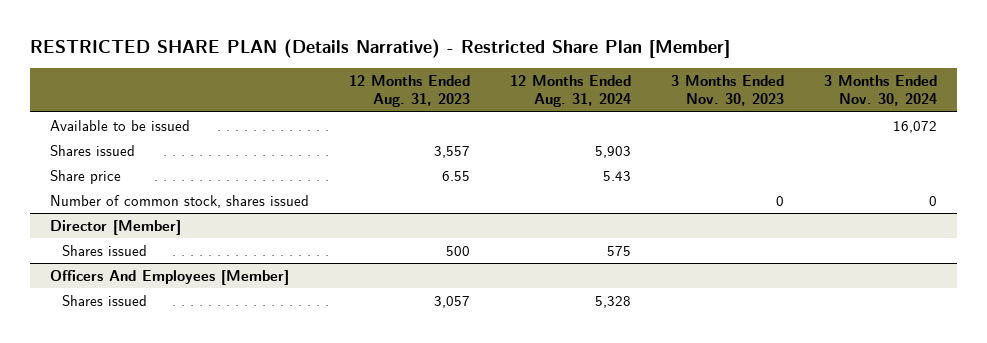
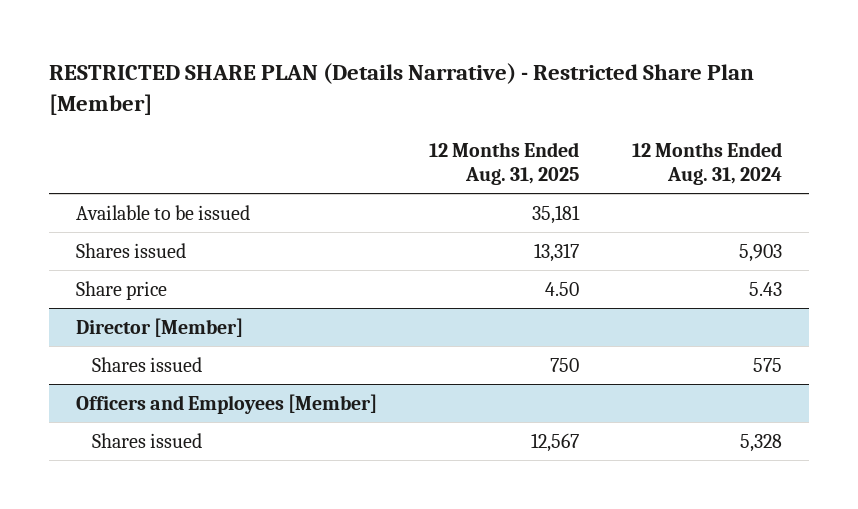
- | 12 Months Ended Aug. 31, 2023 | 12 Months Ended Aug. 31, 2024 | 3 Months Ended Nov. 30, 2023 | 3 Months Ended Nov. 30, 2024
+ | 12 Months Ended Aug. 31, 2025 | 12 Months Ended Aug. 31, 2024
- Number of common stock, shares issued | | | 0 | 0
- Officers And Employees [Member]
+ Officers and Employees [Member]

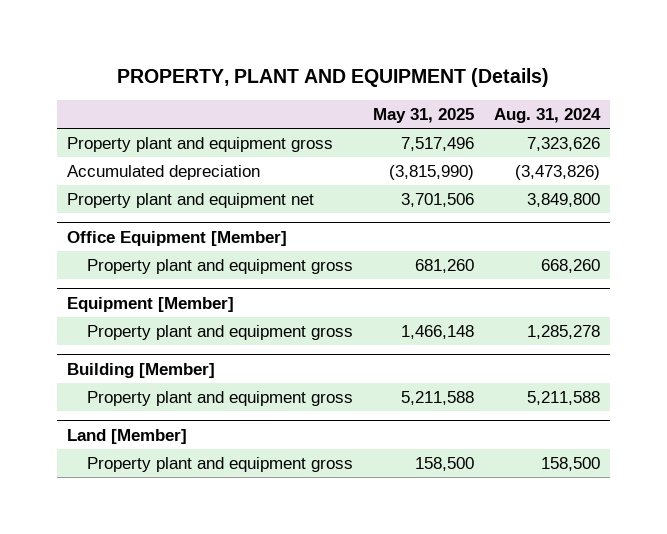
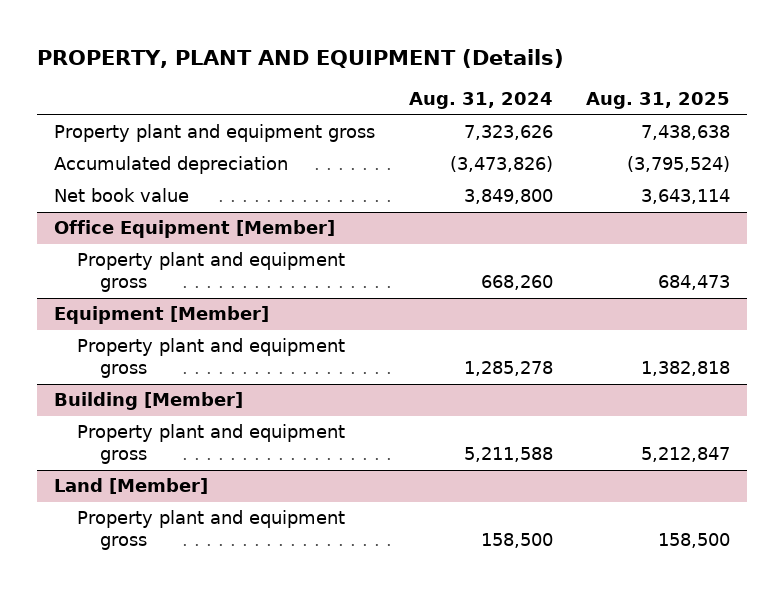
- | May 31, 2025 | Aug. 31, 2024
+ | Aug. 31, 2024 | Aug. 31, 2025
- Property plant and equipment net | 3,701,506 | 3,849,800
+ Net book value | 3,849,800 | 3,643,114

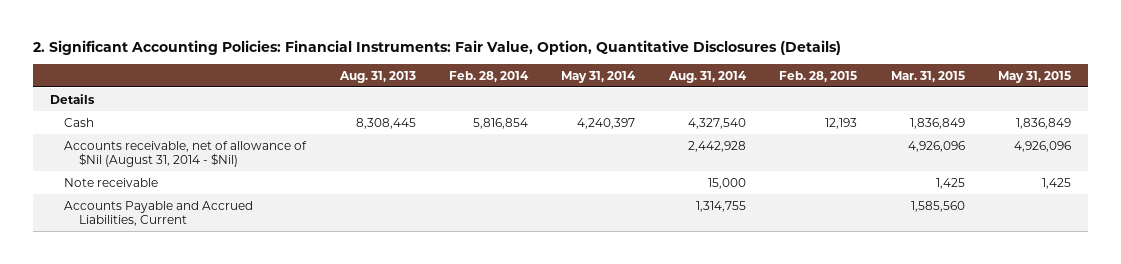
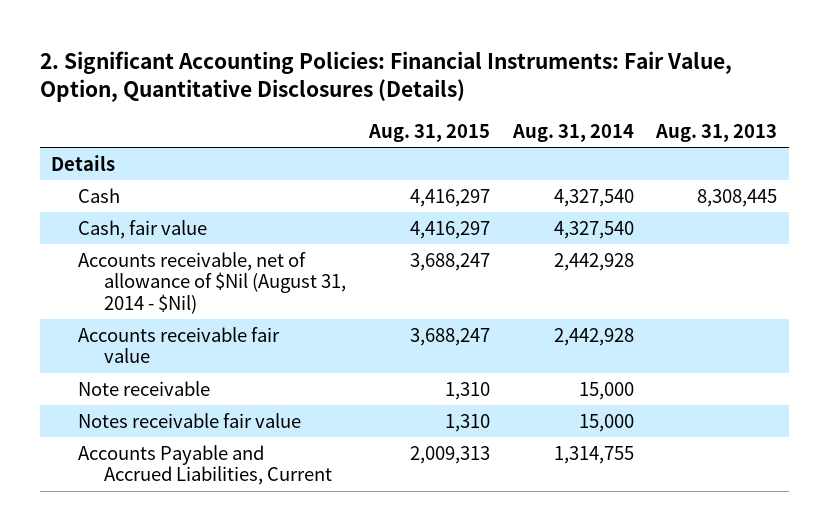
- | Aug. 31, 2013 | Feb. 28, 2014 | May 31, 2014 | Aug. 31, 2014 | Feb. 28, 2015 | Mar. 31, 2015 | May 31, 2015
+ | Aug. 31, 2015 | Aug. 31, 2014 | Aug. 31, 2013
+ Cash, fair value | 4,416,297 | 4,327,540 |
+ Accounts receivable fair value | 3,688,247 | 2,442,928 |
+ Notes receivable fair value | 1,310 | 15,000 |

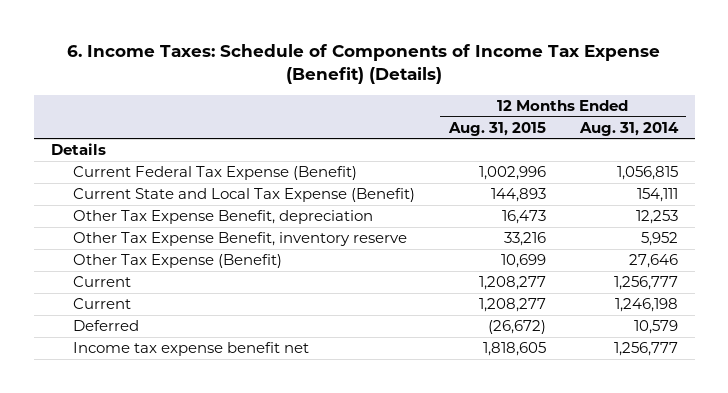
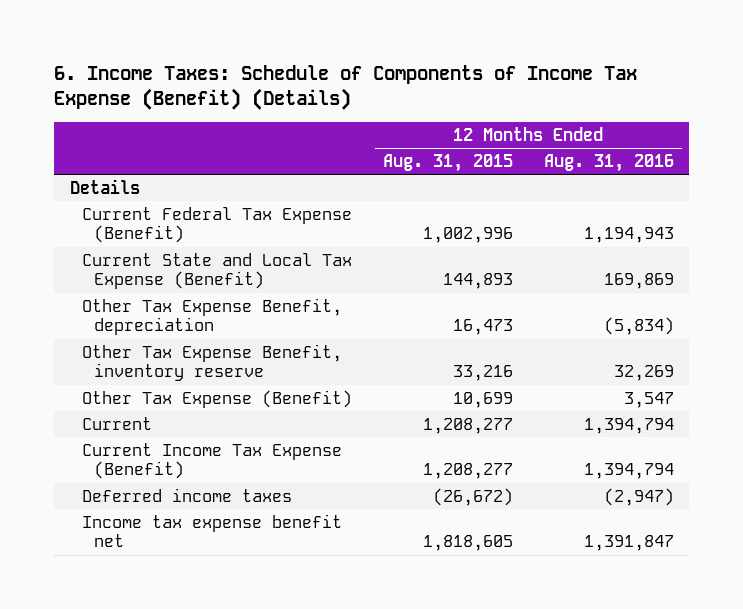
- | 12 Months Ended Aug. 31, 2015 | 12 Months Ended Aug. 31, 2014
+ | 12 Months Ended Aug. 31, 2015 | 12 Months Ended Aug. 31, 2016
- Current | 1,208,277 | 1,246,198
- Deferred | (26,672) | 10,579
+ Current Income Tax Expense (Benefit) | 1,208,277 | 1,394,794
+ Deferred income taxes | (26,672) | (2,947)

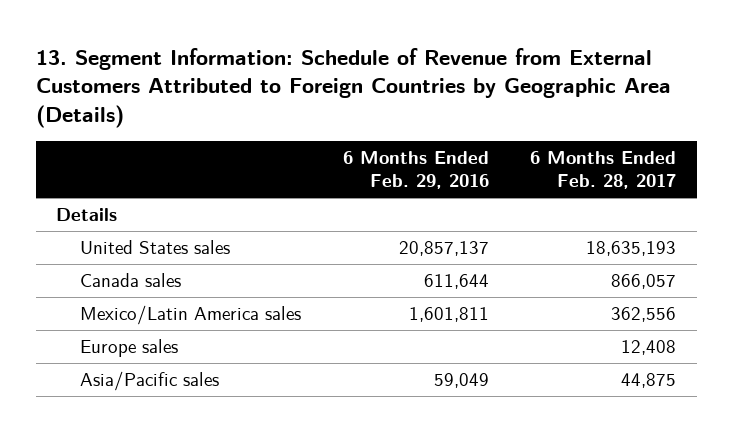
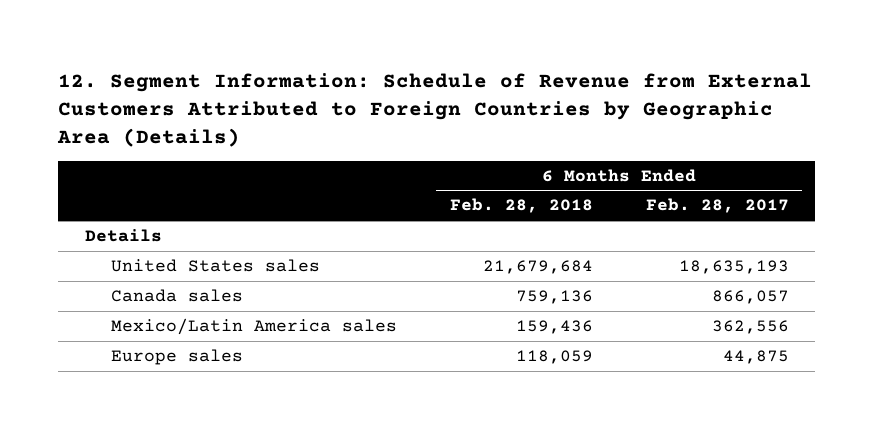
- 13. Segment Information: Schedule of Revenue from External Customers Attributed to Foreign Countries by Geographic Area (Details)
+ 12. Segment Information: Schedule of Revenue from External Customers Attributed to Foreign Countries by Geographic Area (Details)
- | 6 Months Ended Feb. 29, 2016 | 6 Months Ended Feb. 28, 2017
+ | 6 Months Ended Feb. 28, 2018 | 6 Months Ended Feb. 28, 2017
- Europe sales | | 12,408
- Asia/Pacific sales | 59,049 | 44,875
+ Europe sales | 118,059 | 44,875

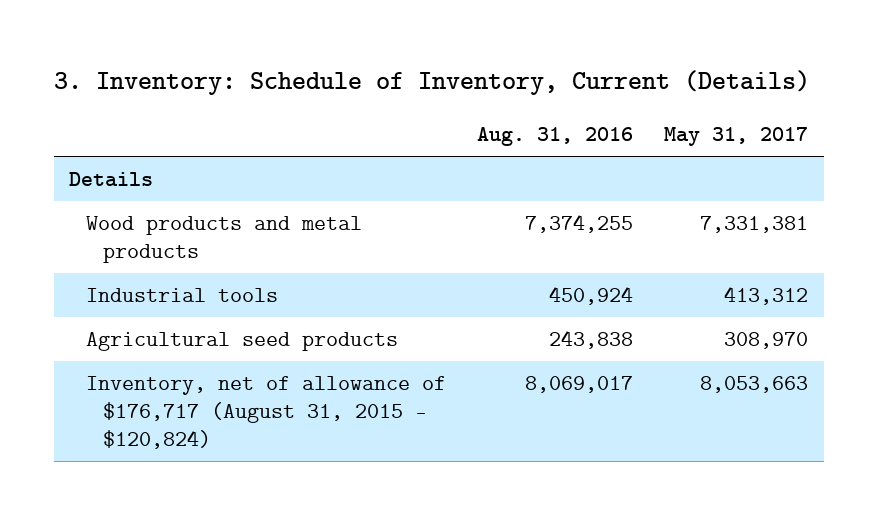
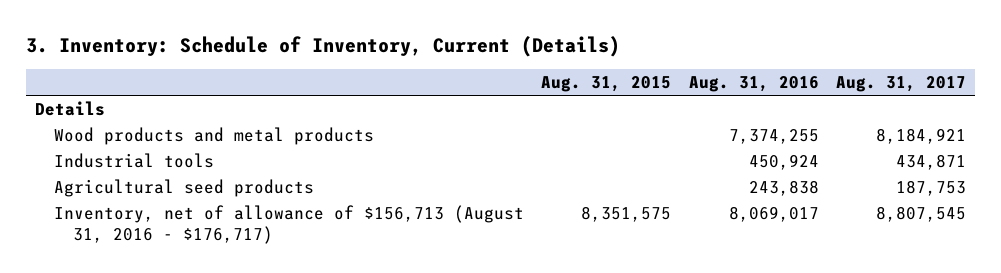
- | Aug. 31, 2016 | May 31, 2017
+ | Aug. 31, 2015 | Aug. 31, 2016 | Aug. 31, 2017
- Inventory, net of allowance of $176,717 (August 31, 2015 - $120,824) | 8,069,017 | 8,053,663
+ Inventory, net of allowance of $156,713 (August 31, 2016 - $176,717) | 8,351,575 | 8,069,017 | 8,807,545

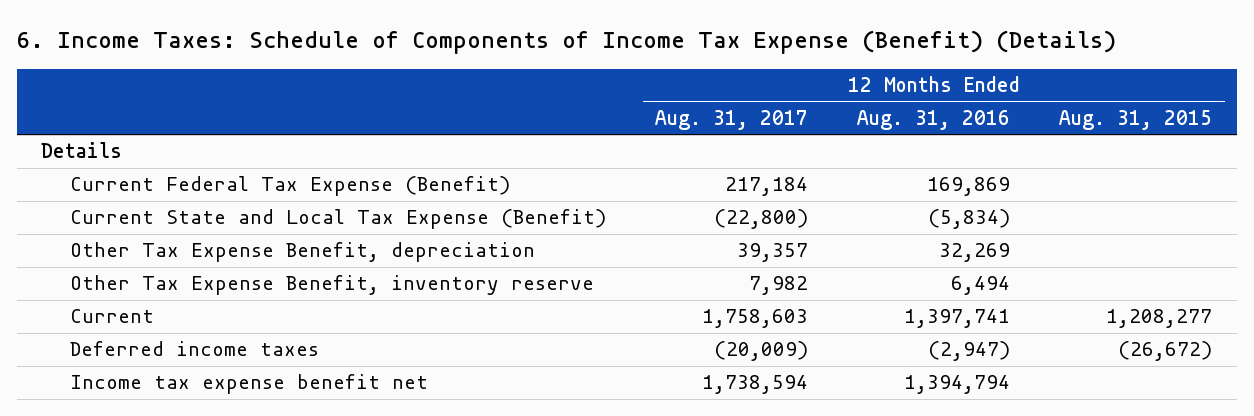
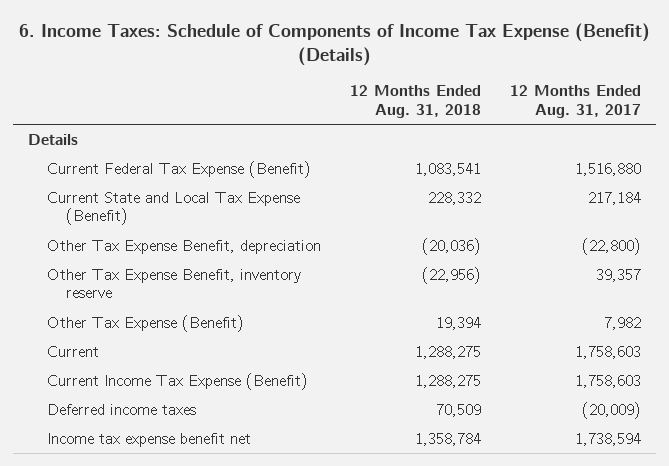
- | 12 Months Ended Aug. 31, 2017 | 12 Months Ended Aug. 31, 2016 | 12 Months Ended Aug. 31, 2015
+ | 12 Months Ended Aug. 31, 2018 | 12 Months Ended Aug. 31, 2017
- Current Federal Tax Expense (Benefit) | 217,184 | 169,869 |
- Current State and Local Tax Expense (Benefit) | (22,800) | (5,834) |
- Other Tax Expense Benefit, depreciation | 39,357 | 32,269 |
- Other Tax Expense Benefit, inventory reserve | 7,982 | 6,494 |
+ Current Federal Tax Expense (Benefit) | 1,083,541 | 1,516,880
+ Current State and Local Tax Expense (Benefit) | 228,332 | 217,184
+ Other Tax Expense Benefit, depreciation | (20,036) | (22,800)
+ Other Tax Expense Benefit, inventory reserve | (22,956) | 39,357
+ Other Tax Expense (Benefit) | 19,394 | 7,982
+ Current Income Tax Expense (Benefit) | 1,288,275 | 1,758,603

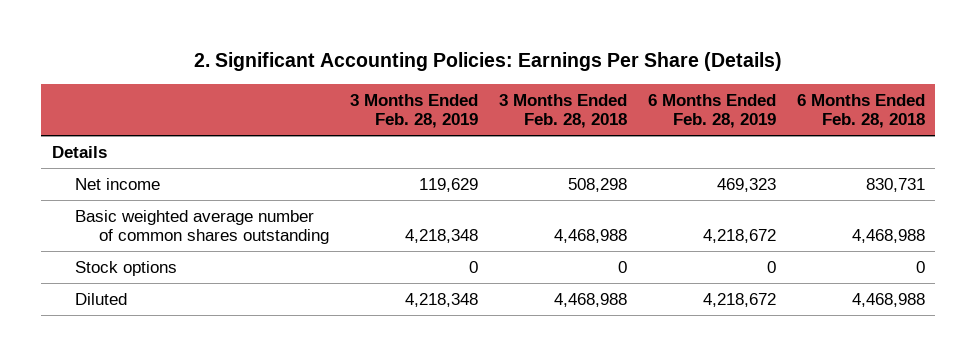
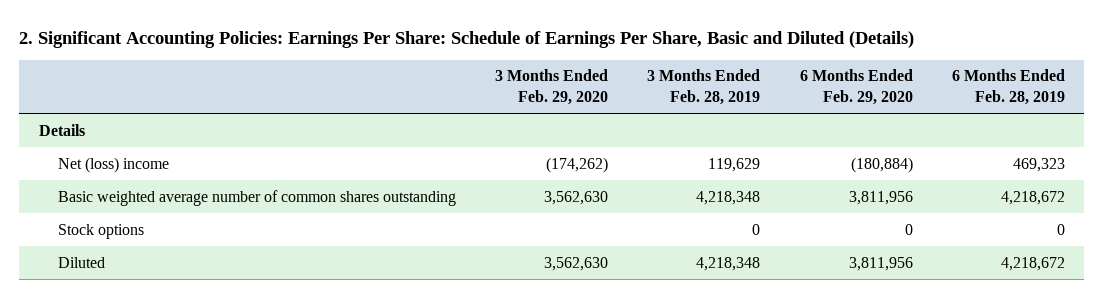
- 2. Significant Accounting Policies: Earnings Per Share (Details)
+ 2. Significant Accounting Policies: Earnings Per Share: Schedule of Earnings Per Share, Basic and Diluted (Details)
- | 3 Months Ended Feb. 28, 2019 | 3 Months Ended Feb. 28, 2018 | 6 Months Ended Feb. 28, 2019 | 6 Months Ended Feb. 28, 2018
+ | 3 Months Ended Feb. 29, 2020 | 3 Months Ended Feb. 28, 2019 | 6 Months Ended Feb. 29, 2020 | 6 Months Ended Feb. 28, 2019
- Net income | 119,629 | 508,298 | 469,323 | 830,731
+ Net (loss) income | (174,262) | 119,629 | (180,884) | 469,323

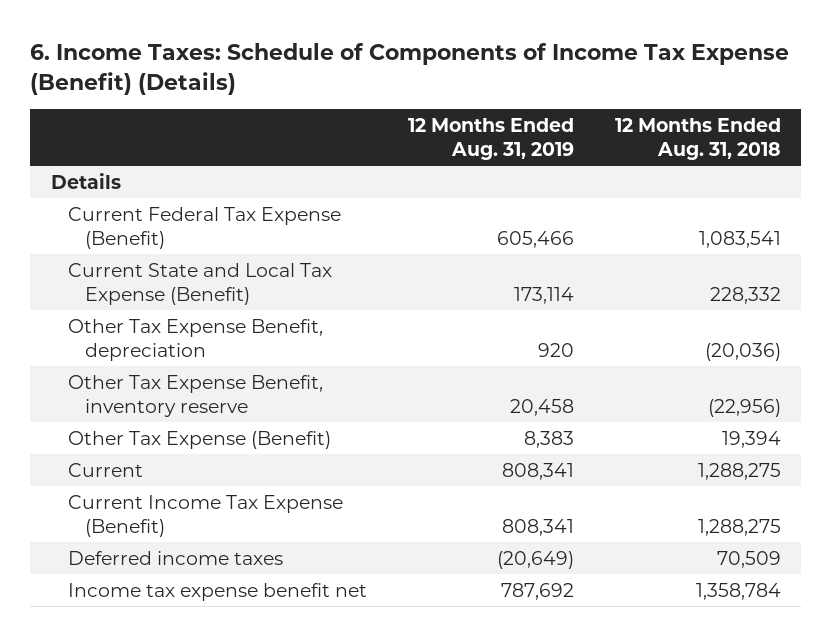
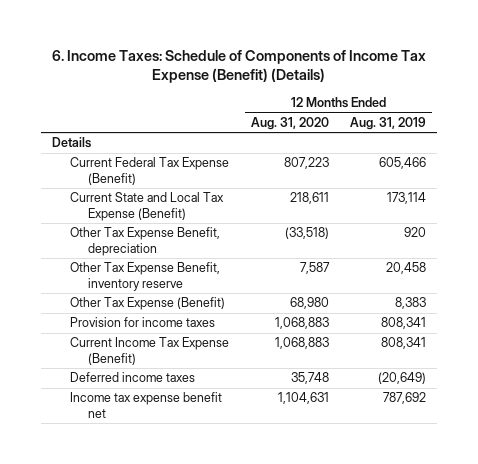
- | 12 Months Ended Aug. 31, 2019 | 12 Months Ended Aug. 31, 2018
+ | 12 Months Ended Aug. 31, 2020 | 12 Months Ended Aug. 31, 2019
- Current | 808,341 | 1,288,275
+ Provision for income taxes | 1,068,883 | 808,341

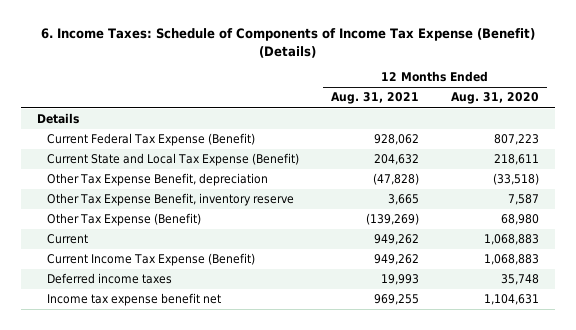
- | 12 Months Ended Aug. 31, 2020 | 12 Months Ended Aug. 31, 2019
+ | 12 Months Ended Aug. 31, 2021 | 12 Months Ended Aug. 31, 2020
- Provision for income taxes | 1,068,883 | 808,341
+ Current | 949,262 | 1,068,883

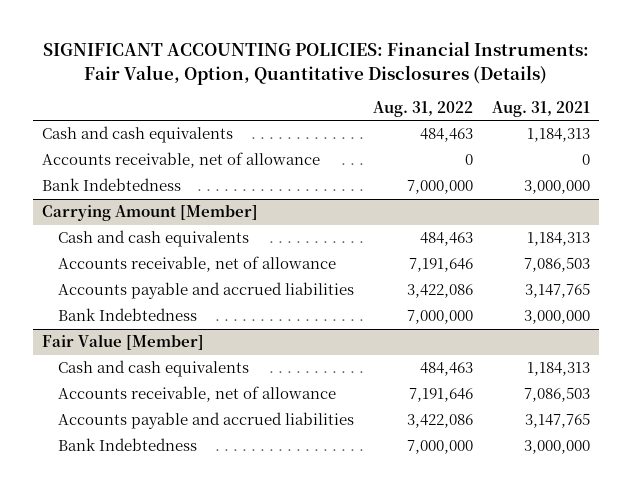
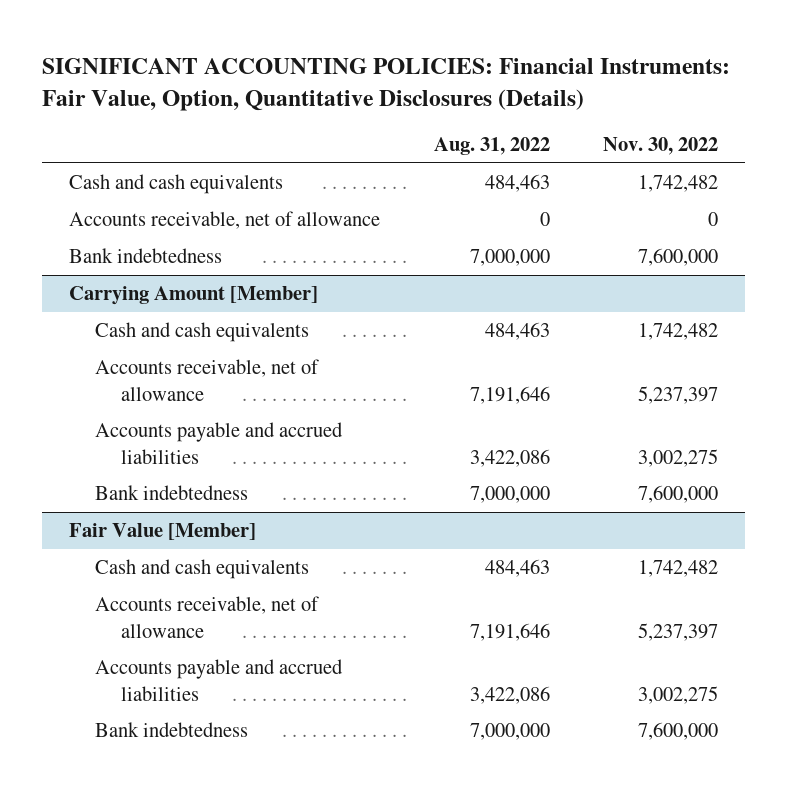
- | Aug. 31, 2022 | Aug. 31, 2021
+ | Aug. 31, 2022 | Nov. 30, 2022
- Bank Indebtedness | 7,000,000 | 3,000,000
+ Bank indebtedness | 7,000,000 | 7,600,000
@ Carrying Amount [Member]
- Bank Indebtedness | 7,000,000 | 3,000,000
+ Bank indebtedness | 7,000,000 | 7,600,000
@ Fair Value [Member]
- Bank Indebtedness | 7,000,000 | 3,000,000
+ Bank indebtedness | 7,000,000 | 7,600,000

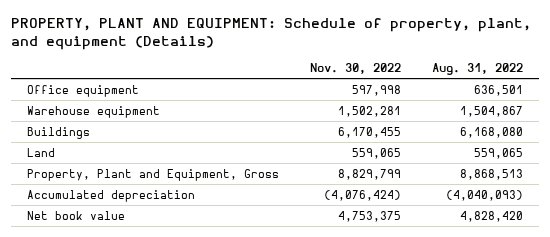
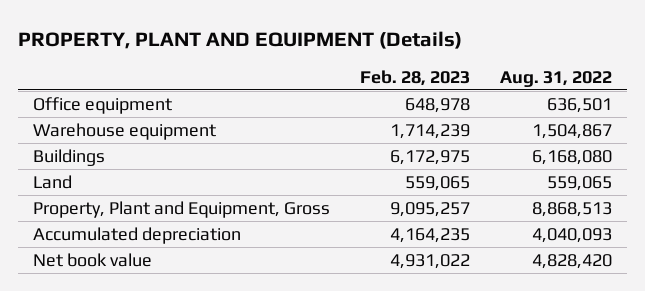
- PROPERTY, PLANT AND EQUIPMENT: Schedule of property, plant, and equipment (Details)
+ PROPERTY, PLANT AND EQUIPMENT (Details)
- | Nov. 30, 2022 | Aug. 31, 2022
+ | Feb. 28, 2023 | Aug. 31, 2022
- Accumulated depreciation | (4,076,424) | (4,040,093)
+ Accumulated depreciation | 4,164,235 | 4,040,093

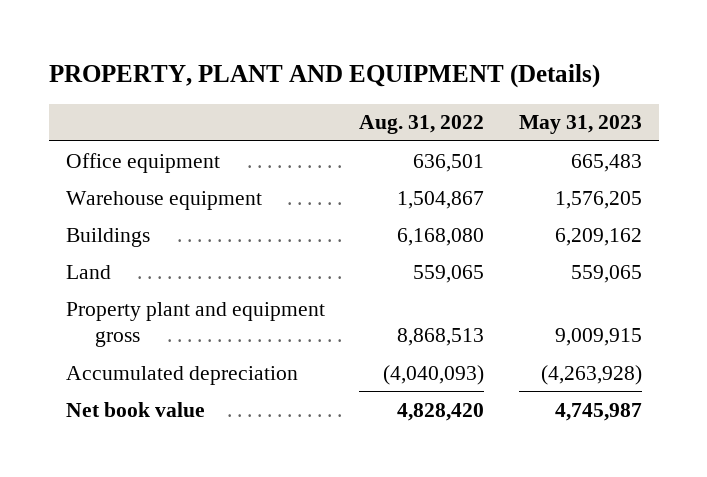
- | Feb. 28, 2023 | Aug. 31, 2022
+ | Aug. 31, 2022 | May 31, 2023
- Property, Plant and Equipment, Gross | 9,095,257 | 8,868,513
- Accumulated depreciation | 4,164,235 | 4,040,093
+ Property plant and equipment gross | 8,868,513 | 9,009,915
+ Accumulated depreciation | (4,040,093) | (4,263,928)

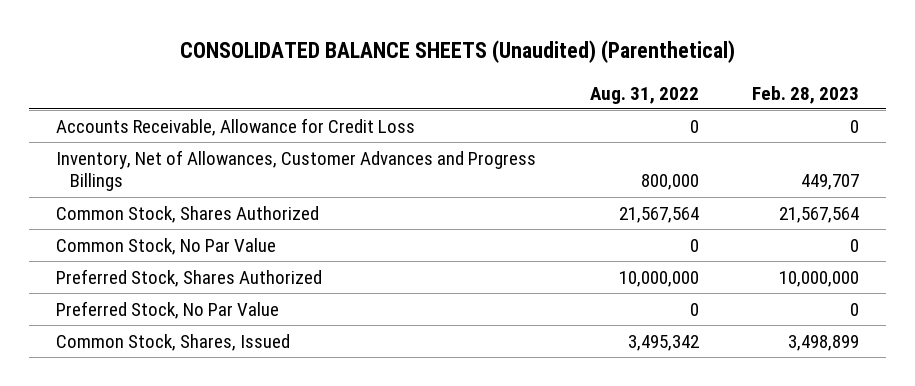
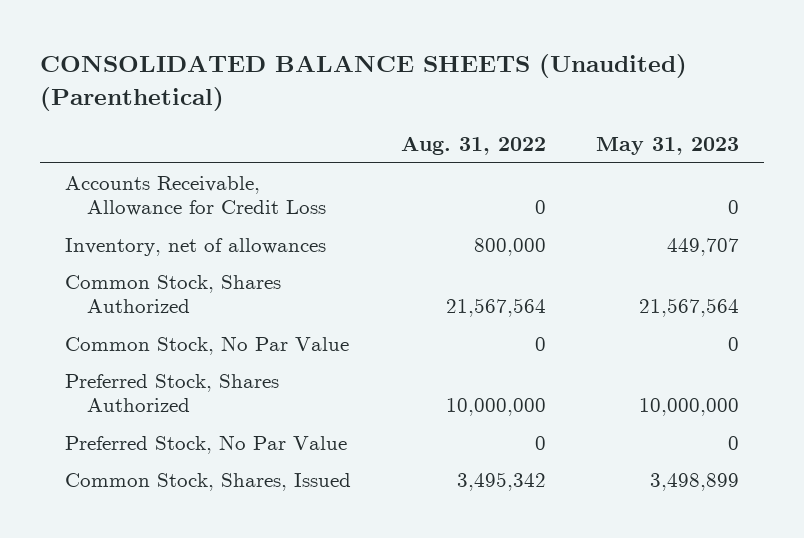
- | Aug. 31, 2022 | Feb. 28, 2023
+ | Aug. 31, 2022 | May 31, 2023
- Inventory, Net of Allowances, Customer Advances and Progress Billings | 800,000 | 449,707
+ Inventory, net of allowances | 800,000 | 449,707

